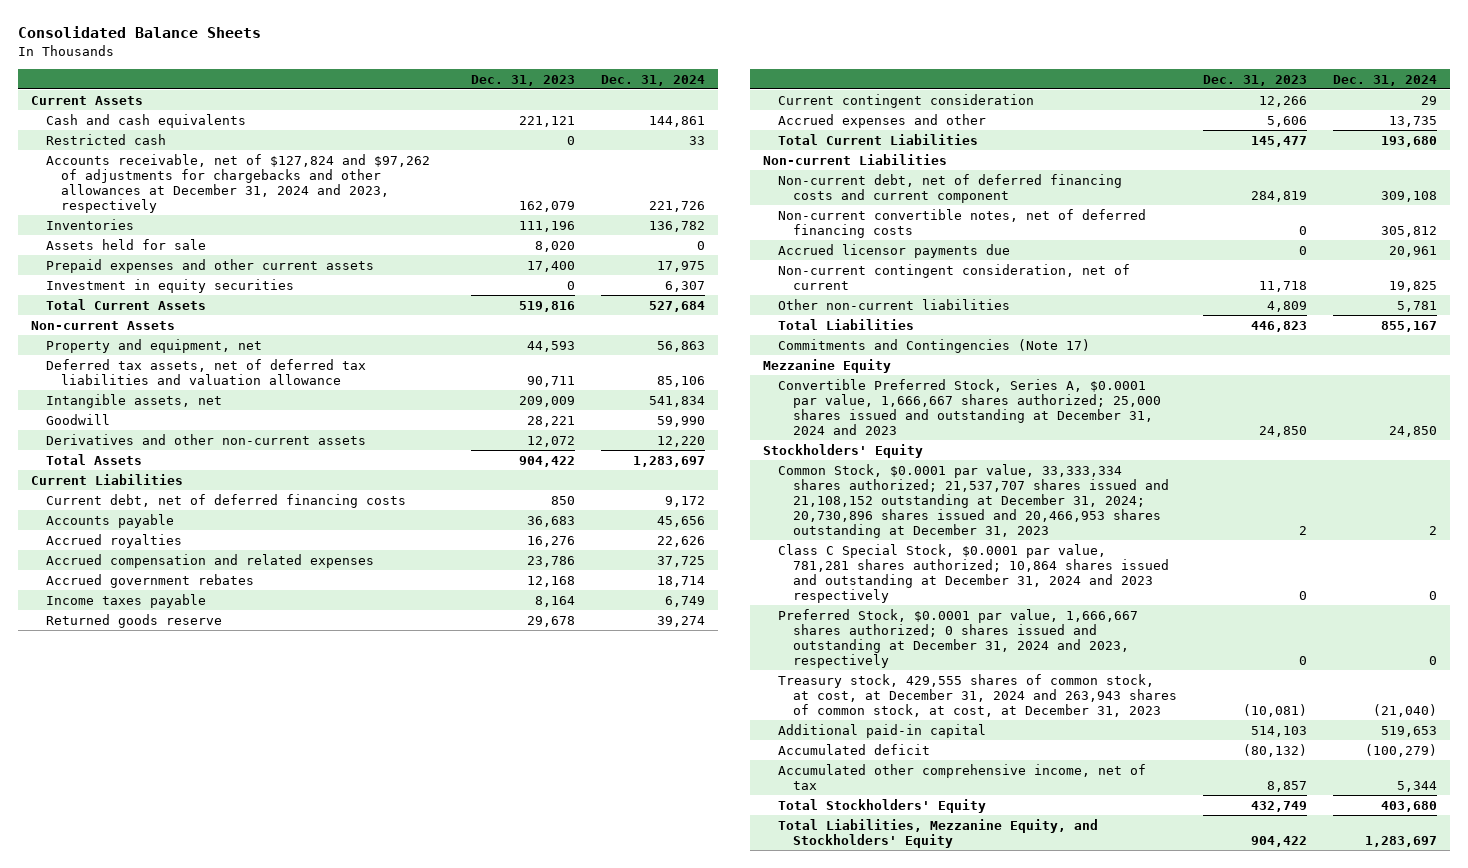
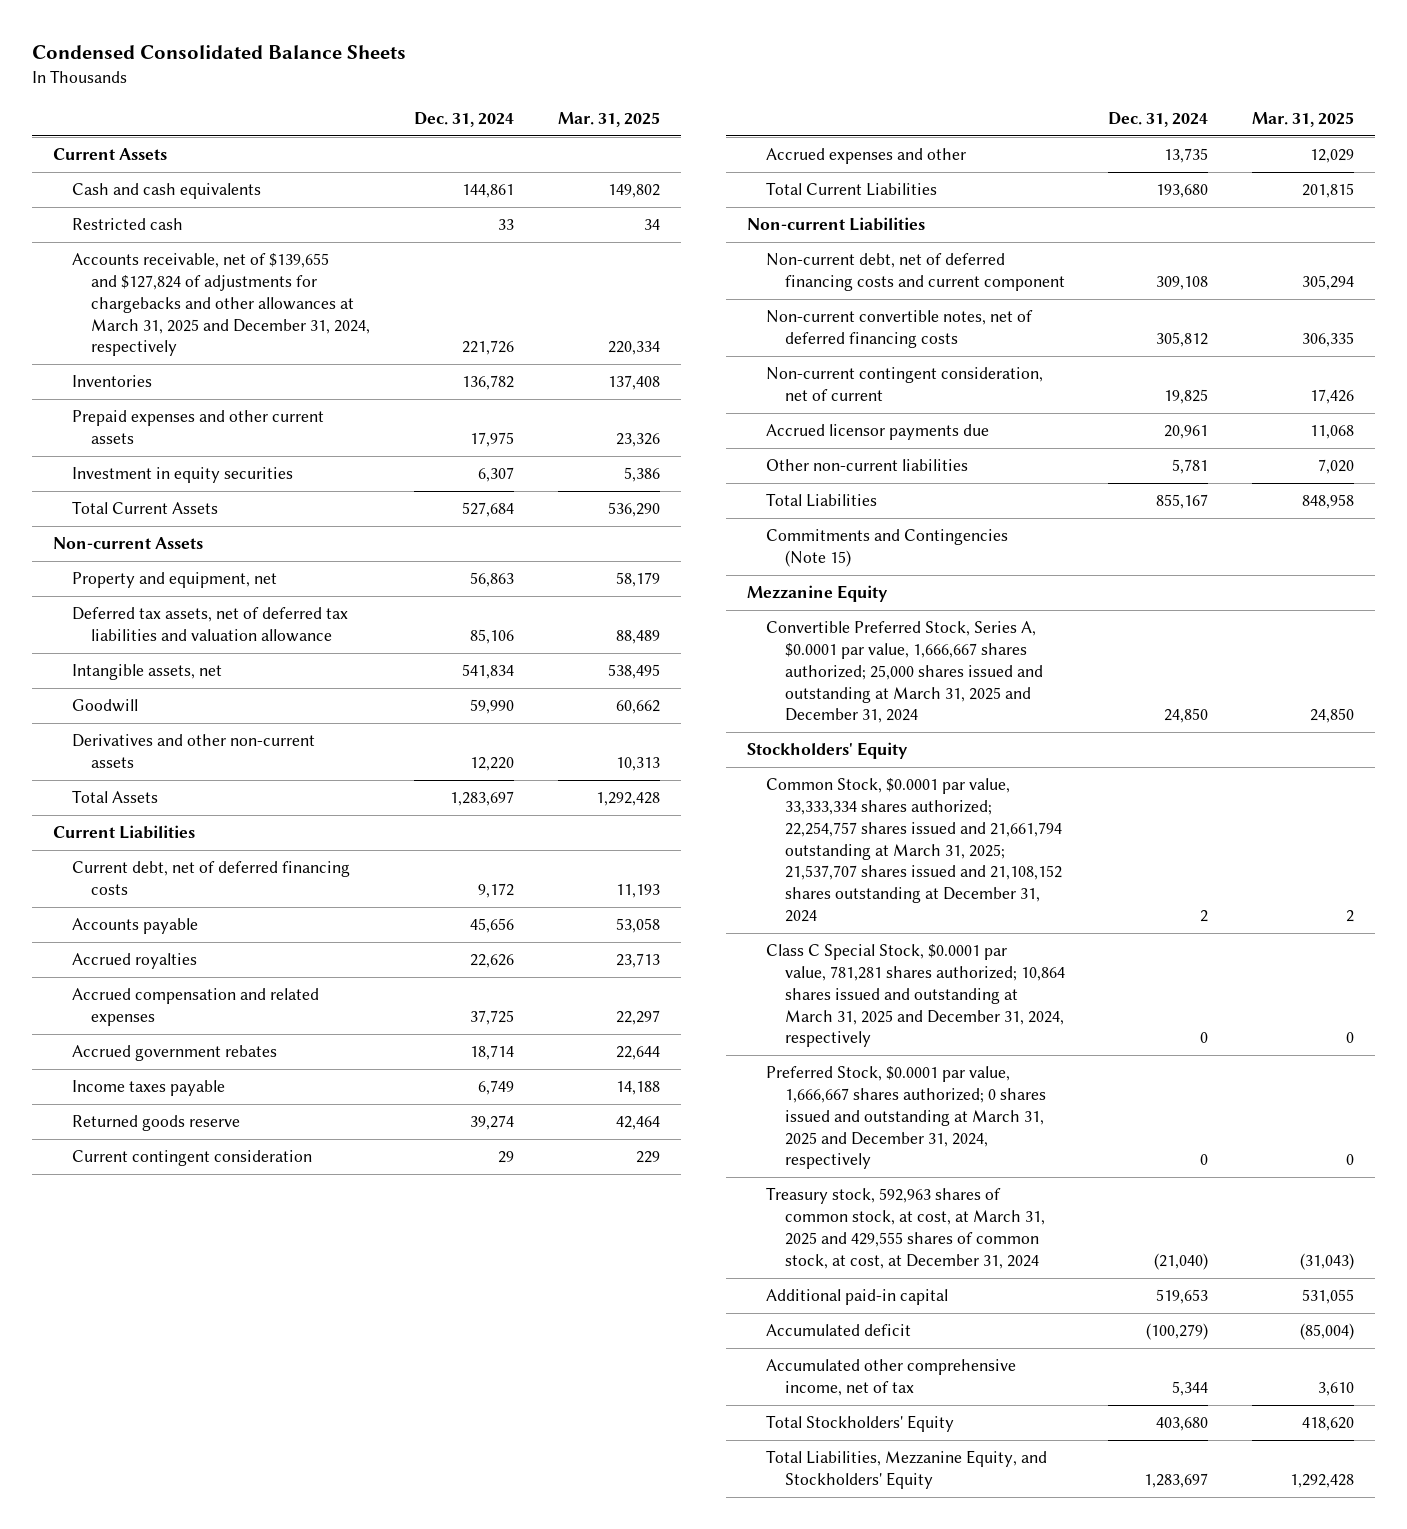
- Consolidated Balance Sheets
+ Condensed Consolidated Balance Sheets
- | Dec. 31, 2023 | Dec. 31, 2024
+ | Dec. 31, 2024 | Mar. 31, 2025
- Accounts receivable, net of $127,824 and $97,262 of adjustments for chargebacks and other allowances at December 31, 2024 and 2023, respectively | 162,079 | 221,726
+ Accounts receivable, net of $139,655 and $127,824 of adjustments for chargebacks and other allowances at March 31, 2025 and December 31, 2024, respectively | 221,726 | 220,334
- Assets held for sale | 8,020 | 0
moved down: Accrued licensor payments due | 20,961 | 11,068
- Commitments and Contingencies (Note 17)
+ Commitments and Contingencies (Note 15)
- Convertible Preferred Stock, Series A, $0.0001 par value, 1,666,667 shares authorized; 25,000 shares issued and outstanding at December 31, 2024 and 2023 | 24,850 | 24,850
+ Convertible Preferred Stock, Series A, $0.0001 par value, 1,666,667 shares authorized; 25,000 shares issued and outstanding at March 31, 2025 and December 31, 2024 | 24,850 | 24,850
- Common Stock, $0.0001 par value, 33,333,334 shares authorized; 21,537,707 shares issued and 21,108,152 outstanding at December 31, 2024; 20,730,896 shares issued and 20,466,953 shares outstanding at December 31, 2023 | 2 | 2
- Class C Special Stock, $0.0001 par value, 781,281 shares authorized; 10,864 shares issued and outstanding at December 31, 2024 and 2023 respectively | 0 | 0
- Preferred Stock, $0.0001 par value, 1,666,667 shares authorized; 0 shares issued and outstanding at December 31, 2024 and 2023, respectively | 0 | 0
- Treasury stock, 429,555 shares of common stock, at cost, at December 31, 2024 and 263,943 shares of common stock, at cost, at December 31, 2023 | (10,081) | (21,040)
+ Common Stock, $0.0001 par value, 33,333,334 shares authorized; 22,254,757 shares issued and 21,661,794 outstanding at March 31, 2025; 21,537,707 shares issued and 21,108,152 shares outstanding at December 31, 2024 | 2 | 2
+ Class C Special Stock, $0.0001 par value, 781,281 shares authorized; 10,864 shares issued and outstanding at March 31, 2025 and December 31, 2024, respectively | 0 | 0
+ Preferred Stock, $0.0001 par value, 1,666,667 shares authorized; 0 shares issued and outstanding at March 31, 2025 and December 31, 2024, respectively | 0 | 0
+ Treasury stock, 592,963 shares of common stock, at cost, at March 31, 2025 and 429,555 shares of common stock, at cost, at December 31, 2024 | (21,040) | (31,043)

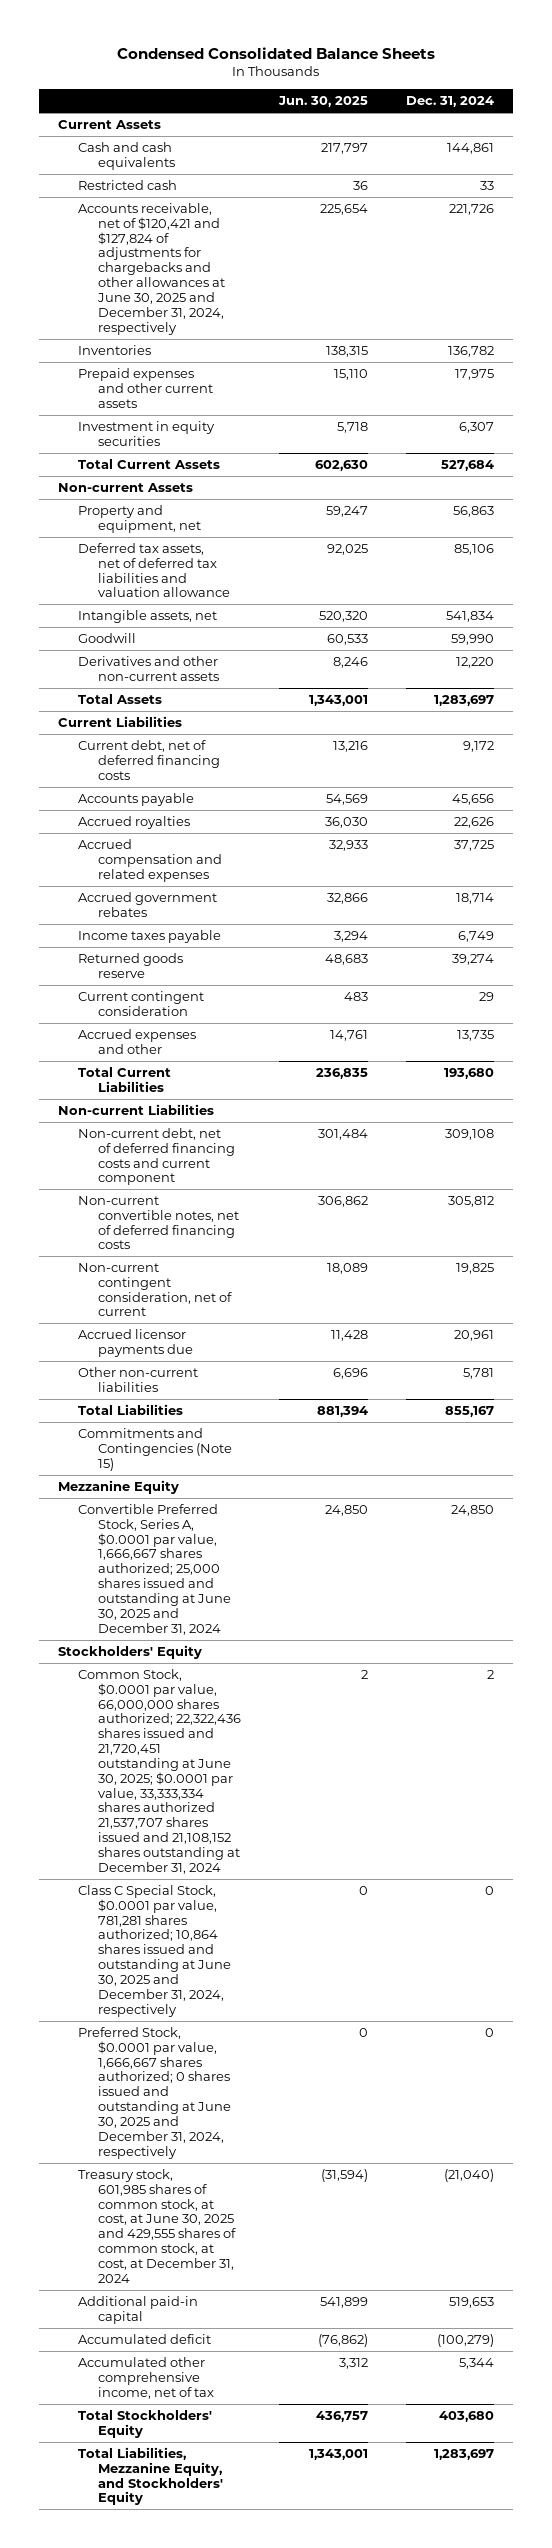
- | Dec. 31, 2024 | Mar. 31, 2025
+ | Jun. 30, 2025 | Dec. 31, 2024
- Accounts receivable, net of $139,655 and $127,824 of adjustments for chargebacks and other allowances at March 31, 2025 and December 31, 2024, respectively | 221,726 | 220,334
+ Accounts receivable, net of $120,421 and $127,824 of adjustments for chargebacks and other allowances at June 30, 2025 and December 31, 2024, respectively | 225,654 | 221,726
- Convertible Preferred Stock, Series A, $0.0001 par value, 1,666,667 shares authorized; 25,000 shares issued and outstanding at March 31, 2025 and December 31, 2024 | 24,850 | 24,850
+ Convertible Preferred Stock, Series A, $0.0001 par value, 1,666,667 shares authorized; 25,000 shares issued and outstanding at June 30, 2025 and December 31, 2024 | 24,850 | 24,850
- Common Stock, $0.0001 par value, 33,333,334 shares authorized; 22,254,757 shares issued and 21,661,794 outstanding at March 31, 2025; 21,537,707 shares issued and 21,108,152 shares outstanding at December 31, 2024 | 2 | 2
- Class C Special Stock, $0.0001 par value, 781,281 shares authorized; 10,864 shares issued and outstanding at March 31, 2025 and December 31, 2024, respectively | 0 | 0
- Preferred Stock, $0.0001 par value, 1,666,667 shares authorized; 0 shares issued and outstanding at March 31, 2025 and December 31, 2024, respectively | 0 | 0
- Treasury stock, 592,963 shares of common stock, at cost, at March 31, 2025 and 429,555 shares of common stock, at cost, at December 31, 2024 | (21,040) | (31,043)
+ Common Stock, $0.0001 par value, 66,000,000 shares authorized; 22,322,436 shares issued and 21,720,451 outstanding at June 30, 2025; $0.0001 par value, 33,333,334 shares authorized 21,537,707 shares issued and 21,108,152 shares outstanding at December 31, 2024 | 2 | 2
+ Class C Special Stock, $0.0001 par value, 781,281 shares authorized; 10,864 shares issued and outstanding at June 30, 2025 and December 31, 2024, respectively | 0 | 0
+ Preferred Stock, $0.0001 par value, 1,666,667 shares authorized; 0 shares issued and outstanding at June 30, 2025 and December 31, 2024, respectively | 0 | 0
+ Treasury stock, 601,985 shares of common stock, at cost, at June 30, 2025 and 429,555 shares of common stock, at cost, at December 31, 2024 | (31,594) | (21,040)

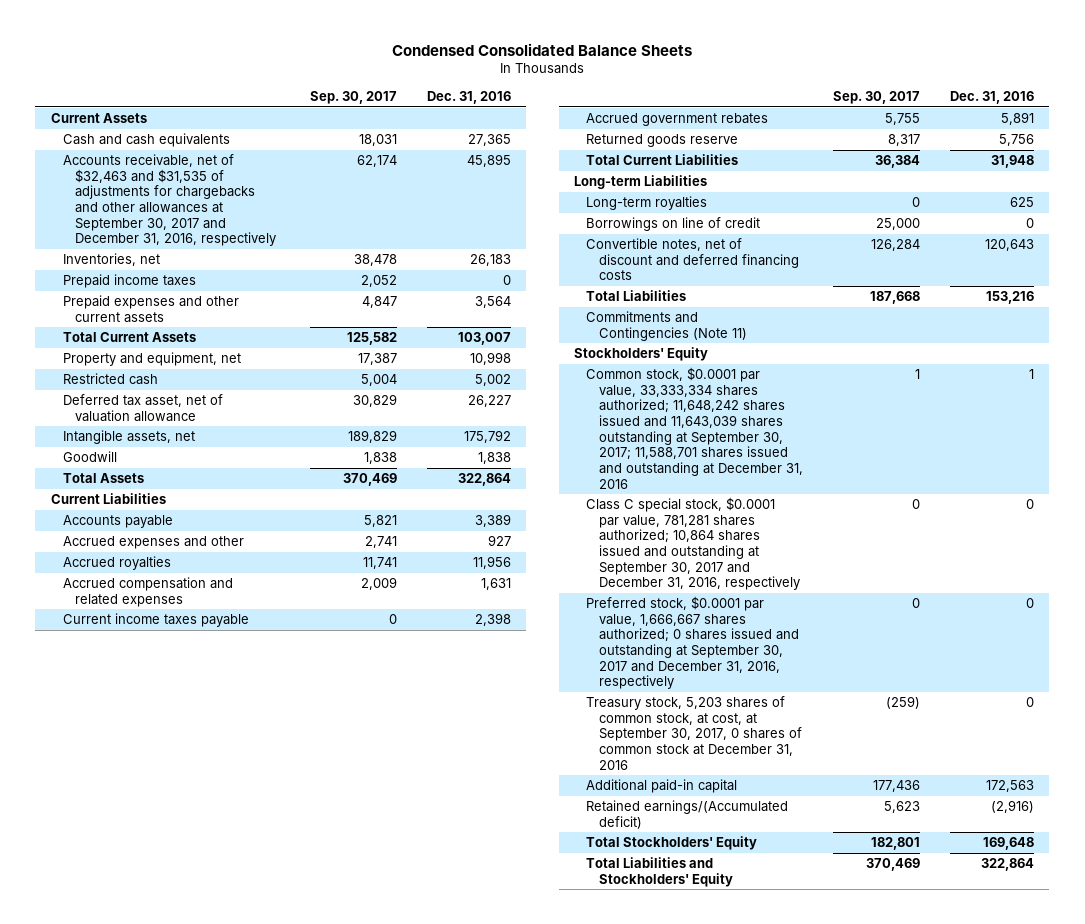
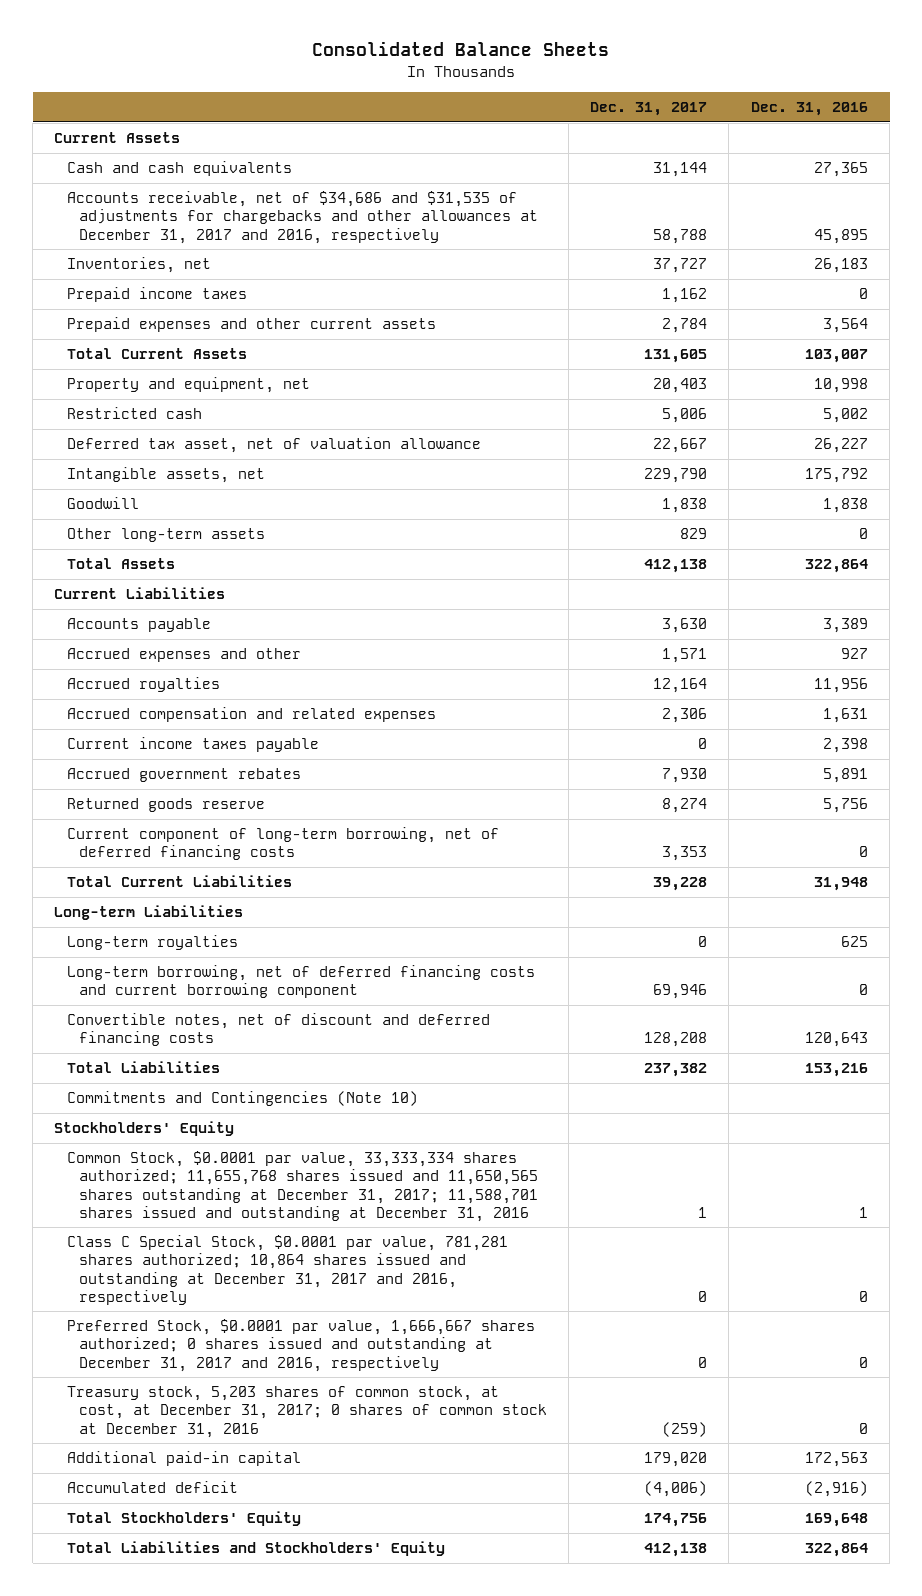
- Condensed Consolidated Balance Sheets
+ Consolidated Balance Sheets
- | Sep. 30, 2017 | Dec. 31, 2016
+ | Dec. 31, 2017 | Dec. 31, 2016
- Accounts receivable, net of $32,463 and $31,535 of adjustments for chargebacks and other allowances at September 30, 2017 and December 31, 2016, respectively | 62,174 | 45,895
+ Accounts receivable, net of $34,686 and $31,535 of adjustments for chargebacks and other allowances at December 31, 2017 and 2016, respectively | 58,788 | 45,895
+ Other long-term assets | 829 | 0
+ Current component of long-term borrowing, net of deferred financing costs | 3,353 | 0
- Borrowings on line of credit | 25,000 | 0
+ Long-term borrowing, net of deferred financing costs and current borrowing component | 69,946 | 0
- Commitments and Contingencies (Note 11)
+ Commitments and Contingencies (Note 10)
- Common stock, $0.0001 par value, 33,333,334 shares authorized; 11,648,242 shares issued and 11,643,039 shares outstanding at September 30, 2017; 11,588,701 shares issued and outstanding at December 31, 2016 | 1 | 1
- Class C special stock, $0.0001 par value, 781,281 shares authorized; 10,864 shares issued and outstanding at September 30, 2017 and December 31, 2016, respectively | 0 | 0
- Preferred stock, $0.0001 par value, 1,666,667 shares authorized; 0 shares issued and outstanding at September 30, 2017 and December 31, 2016, respectively | 0 | 0
- Treasury stock, 5,203 shares of common stock, at cost, at September 30, 2017, 0 shares of common stock at December 31, 2016 | (259) | 0
+ Common Stock, $0.0001 par value, 33,333,334 shares authorized; 11,655,768 shares issued and 11,650,565 shares outstanding at December 31, 2017; 11,588,701 shares issued and outstanding at December 31, 2016 | 1 | 1
+ Class C Special Stock, $0.0001 par value, 781,281 shares authorized; 10,864 shares issued and outstanding at December 31, 2017 and 2016, respectively | 0 | 0
+ Preferred Stock, $0.0001 par value, 1,666,667 shares authorized; 0 shares issued and outstanding at December 31, 2017 and 2016, respectively | 0 | 0
+ Treasury stock, 5,203 shares of common stock, at cost, at December 31, 2017; 0 shares of common stock at December 31, 2016 | (259) | 0
- Retained earnings/(Accumulated deficit) | 5,623 | (2,916)
+ Accumulated deficit | (4,006) | (2,916)

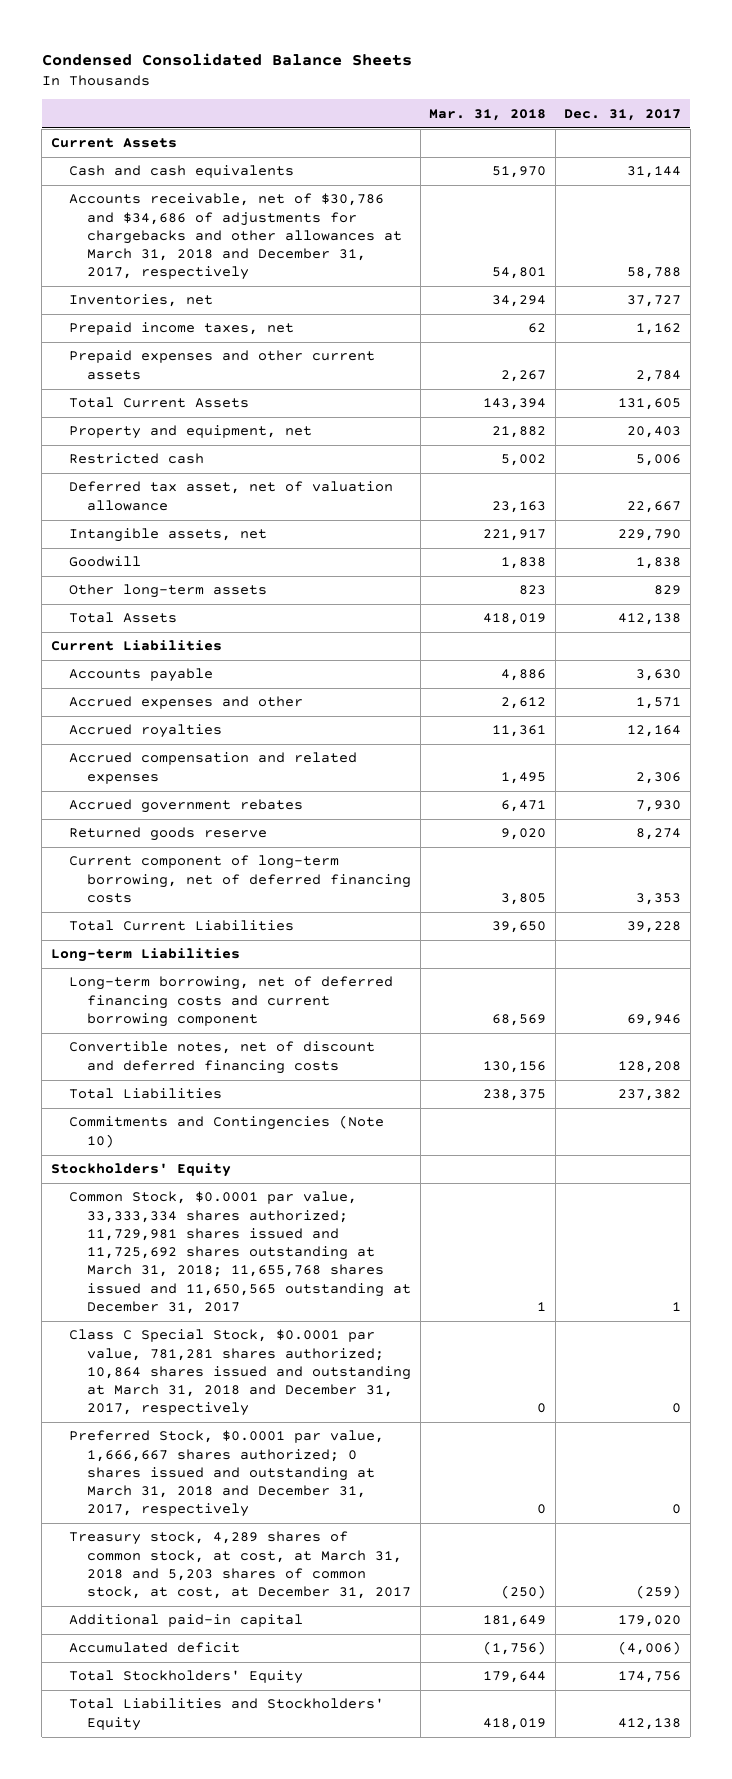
- Consolidated Balance Sheets
+ Condensed Consolidated Balance Sheets
- | Dec. 31, 2017 | Dec. 31, 2016
+ | Mar. 31, 2018 | Dec. 31, 2017
- Accounts receivable, net of $34,686 and $31,535 of adjustments for chargebacks and other allowances at December 31, 2017 and 2016, respectively | 58,788 | 45,895
+ Accounts receivable, net of $30,786 and $34,686 of adjustments for chargebacks and other allowances at March 31, 2018 and December 31, 2017, respectively | 54,801 | 58,788
- Prepaid income taxes | 1,162 | 0
+ Prepaid income taxes, net | 62 | 1,162
- Current income taxes payable | 0 | 2,398
- Long-term royalties | 0 | 625
- Common Stock, $0.0001 par value, 33,333,334 shares authorized; 11,655,768 shares issued and 11,650,565 shares outstanding at December 31, 2017; 11,588,701 shares issued and outstanding at December 31, 2016 | 1 | 1
- Class C Special Stock, $0.0001 par value, 781,281 shares authorized; 10,864 shares issued and outstanding at December 31, 2017 and 2016, respectively | 0 | 0
- Preferred Stock, $0.0001 par value, 1,666,667 shares authorized; 0 shares issued and outstanding at December 31, 2017 and 2016, respectively | 0 | 0
- Treasury stock, 5,203 shares of common stock, at cost, at December 31, 2017; 0 shares of common stock at December 31, 2016 | (259) | 0
+ Common Stock, $0.0001 par value, 33,333,334 shares authorized; 11,729,981 shares issued and 11,725,692 shares outstanding at March 31, 2018; 11,655,768 shares issued and 11,650,565 outstanding at December 31, 2017 | 1 | 1
+ Class C Special Stock, $0.0001 par value, 781,281 shares authorized; 10,864 shares issued and outstanding at March 31, 2018 and December 31, 2017, respectively | 0 | 0
+ Preferred Stock, $0.0001 par value, 1,666,667 shares authorized; 0 shares issued and outstanding at March 31, 2018 and December 31, 2017, respectively | 0 | 0
+ Treasury stock, 4,289 shares of common stock, at cost, at March 31, 2018 and 5,203 shares of common stock, at cost, at December 31, 2017 | (250) | (259)

